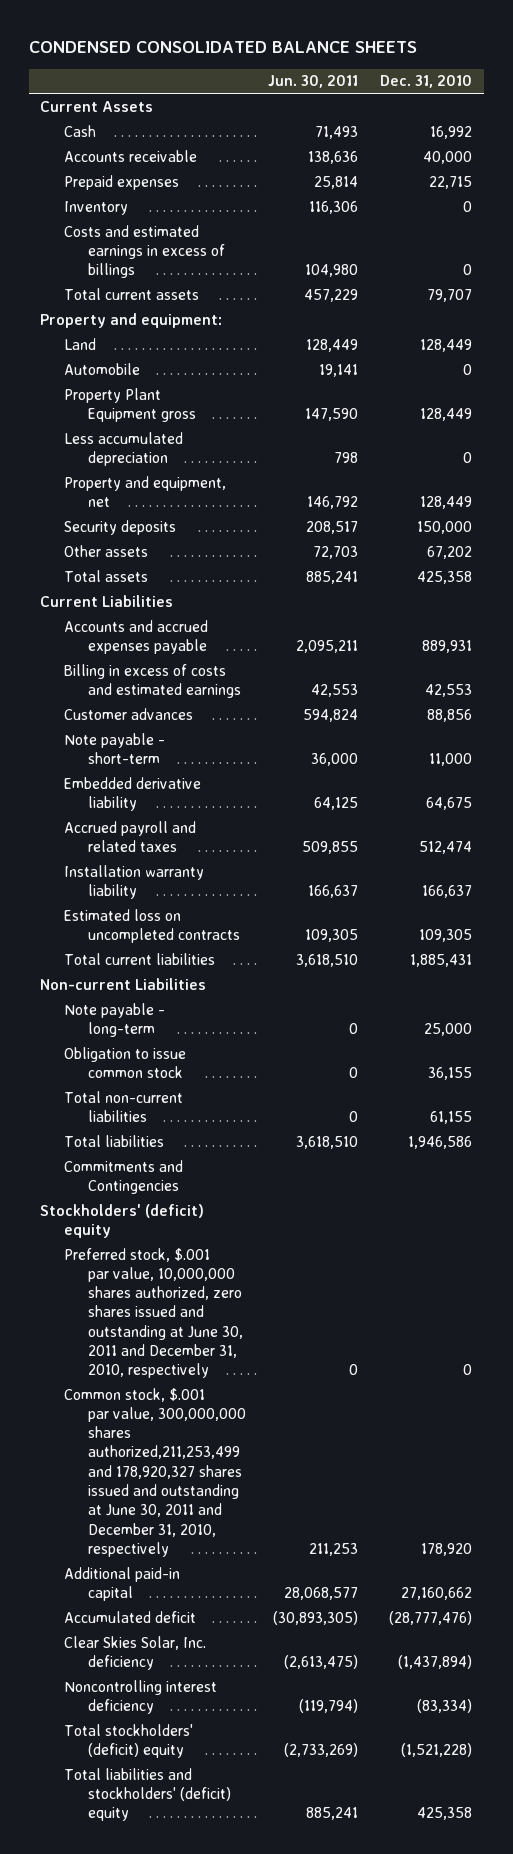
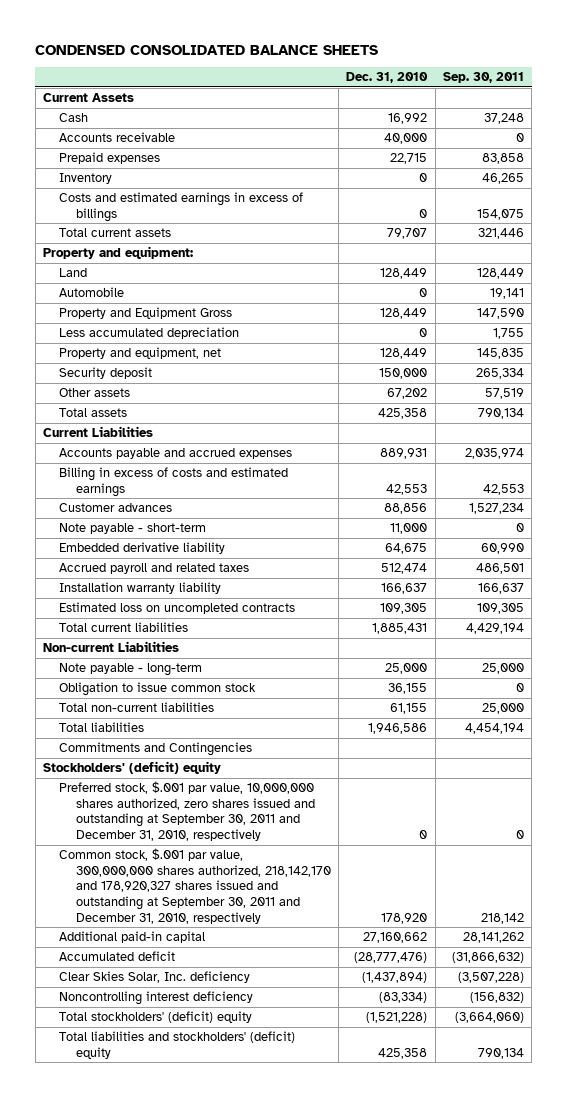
- | Jun. 30, 2011 | Dec. 31, 2010
+ | Dec. 31, 2010 | Sep. 30, 2011
- Property Plant Equipment gross | 147,590 | 128,449
+ Property and Equipment Gross | 128,449 | 147,590
- Security deposits | 208,517 | 150,000
+ Security deposit | 150,000 | 265,334
- Accounts and accrued expenses payable | 2,095,211 | 889,931
+ Accounts payable and accrued expenses | 889,931 | 2,035,974
- Preferred stock, $.001 par value, 10,000,000 shares authorized, zero shares issued and outstanding at June 30, 2011 and December 31, 2010, respectively | 0 | 0
- Common stock, $.001 par value, 300,000,000 shares authorized,211,253,499 and 178,920,327 shares issued and outstanding at June 30, 2011 and December 31, 2010, respectively | 211,253 | 178,920
+ Preferred stock, $.001 par value, 10,000,000 shares authorized, zero shares issued and outstanding at September 30, 2011 and December 31, 2010, respectively | 0 | 0
+ Common stock, $.001 par value, 300,000,000 shares authorized, 218,142,170 and 178,920,327 shares issued and outstanding at September 30, 2011 and December 31, 2010, respectively | 178,920 | 218,142

